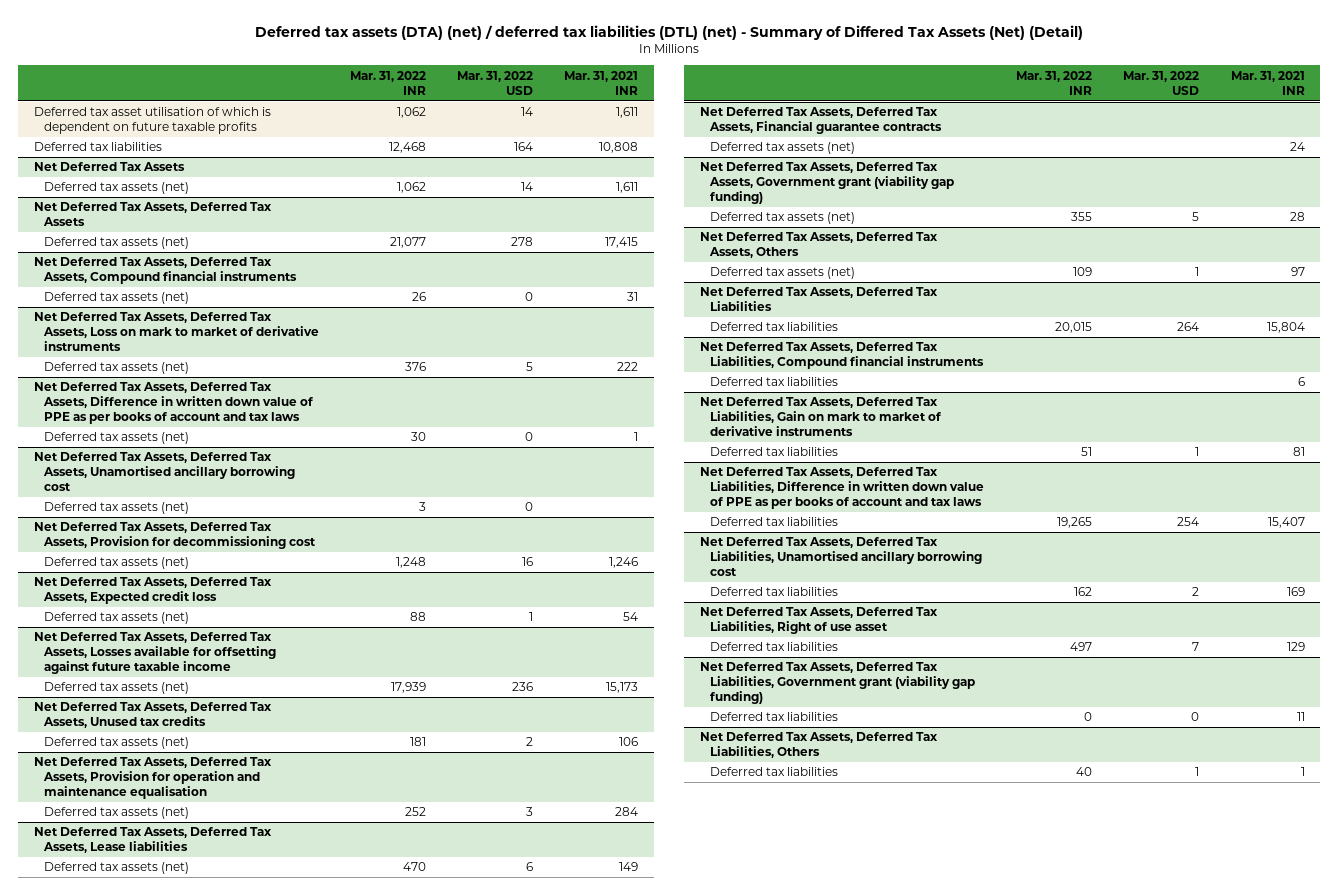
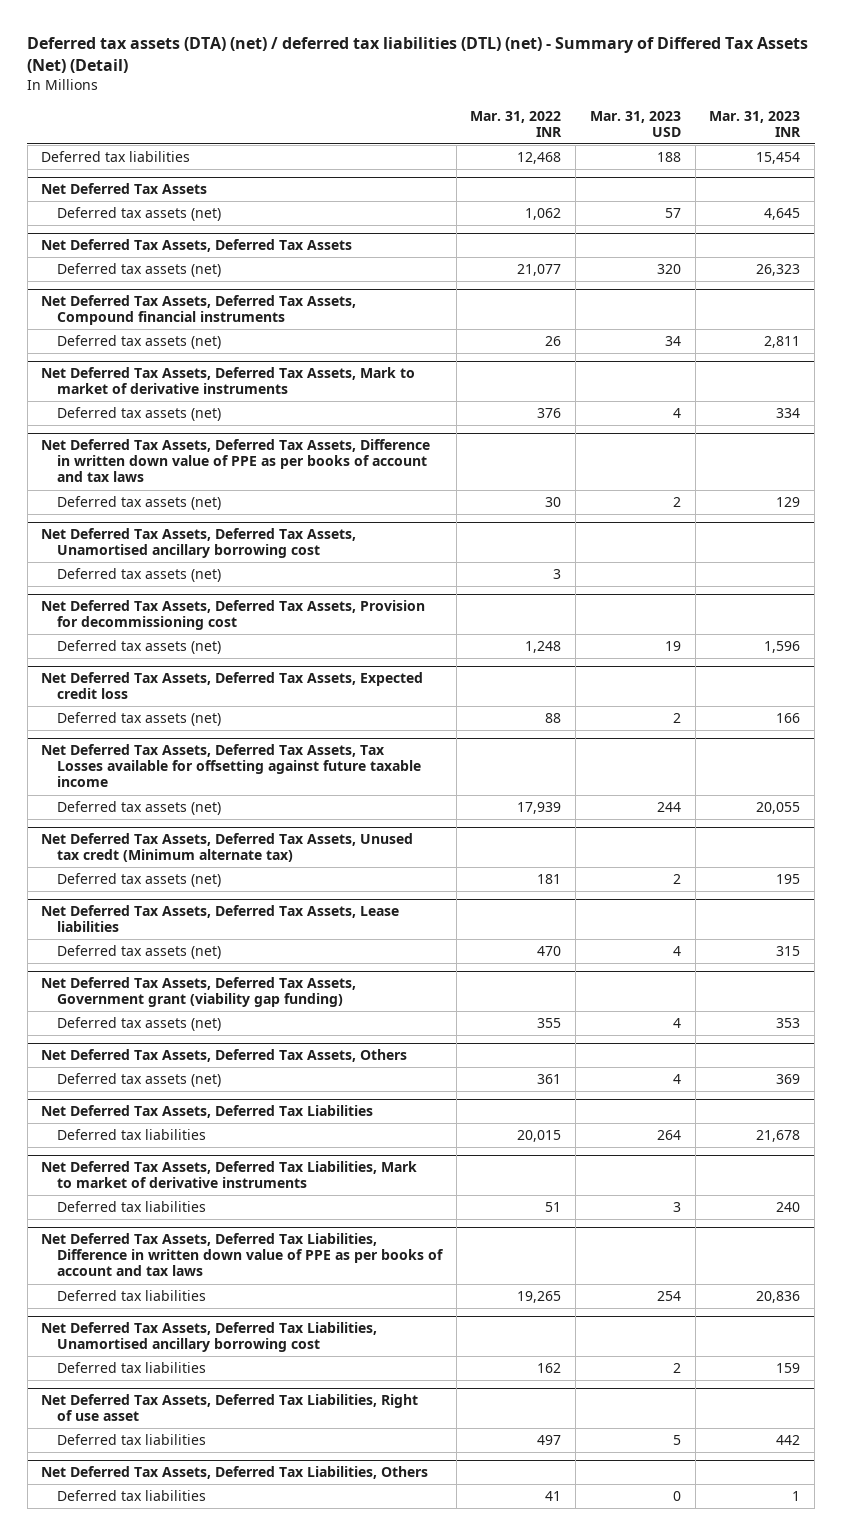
- | Mar. 31, 2022 INR | Mar. 31, 2022 USD | Mar. 31, 2021 INR
+ | Mar. 31, 2022 INR | Mar. 31, 2023 USD | Mar. 31, 2023 INR
- Deferred tax asset utilisation of which is dependent on future taxable profits | 1,062 | 14 | 1,611
- Net Deferred Tax Assets, Deferred Tax Assets, Loss on mark to market of derivative instruments
+ Net Deferred Tax Assets, Deferred Tax Assets, Mark to market of derivative instruments
- Net Deferred Tax Assets, Deferred Tax Assets, Losses available for offsetting against future taxable income
+ Net Deferred Tax Assets, Deferred Tax Assets, Tax Losses available for offsetting against future taxable income
- Net Deferred Tax Assets, Deferred Tax Assets, Unused tax credits
+ Net Deferred Tax Assets, Deferred Tax Assets, Unused tax credt (Minimum alternate tax)
- Net Deferred Tax Assets, Deferred Tax Assets, Provision for operation and maintenance equalisation
- Deferred tax assets (net) | 252 | 3 | 284
- Net Deferred Tax Assets, Deferred Tax Assets, Financial guarantee contracts
- Deferred tax assets (net) | | | 24
@ Net Deferred Tax Assets, Deferred Tax Assets, Others
- Deferred tax assets (net) | 109 | 1 | 97
+ Deferred tax assets (net) | 361 | 4 | 369
- Net Deferred Tax Assets, Deferred Tax Liabilities, Compound financial instruments
- Deferred tax liabilities | | | 6
- Net Deferred Tax Assets, Deferred Tax Liabilities, Gain on mark to market of derivative instruments
+ Net Deferred Tax Assets, Deferred Tax Liabilities, Mark to market of derivative instruments
- Net Deferred Tax Assets, Deferred Tax Liabilities, Government grant (viability gap funding)
- Deferred tax liabilities | 0 | 0 | 11
@ Net Deferred Tax Assets, Deferred Tax Liabilities, Others
- Deferred tax liabilities | 40 | 1 | 1
+ Deferred tax liabilities | 41 | 0 | 1

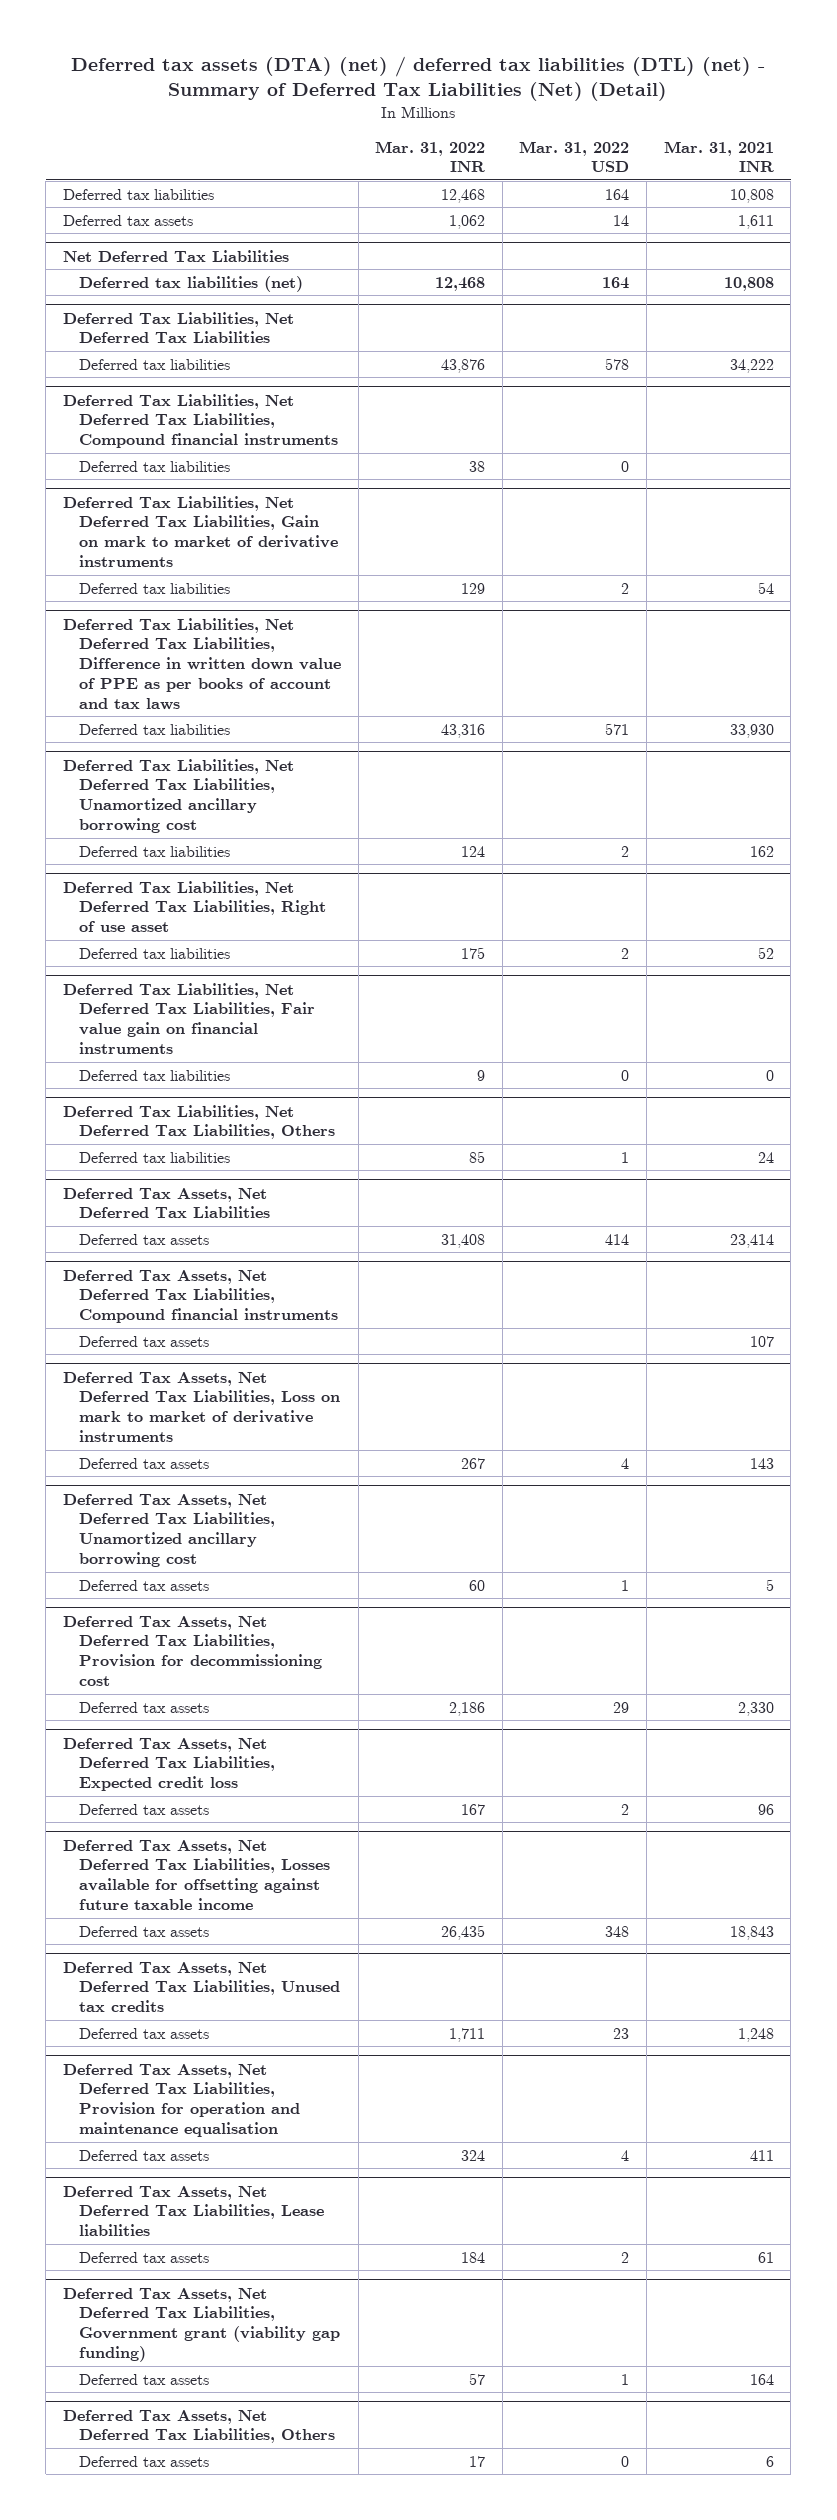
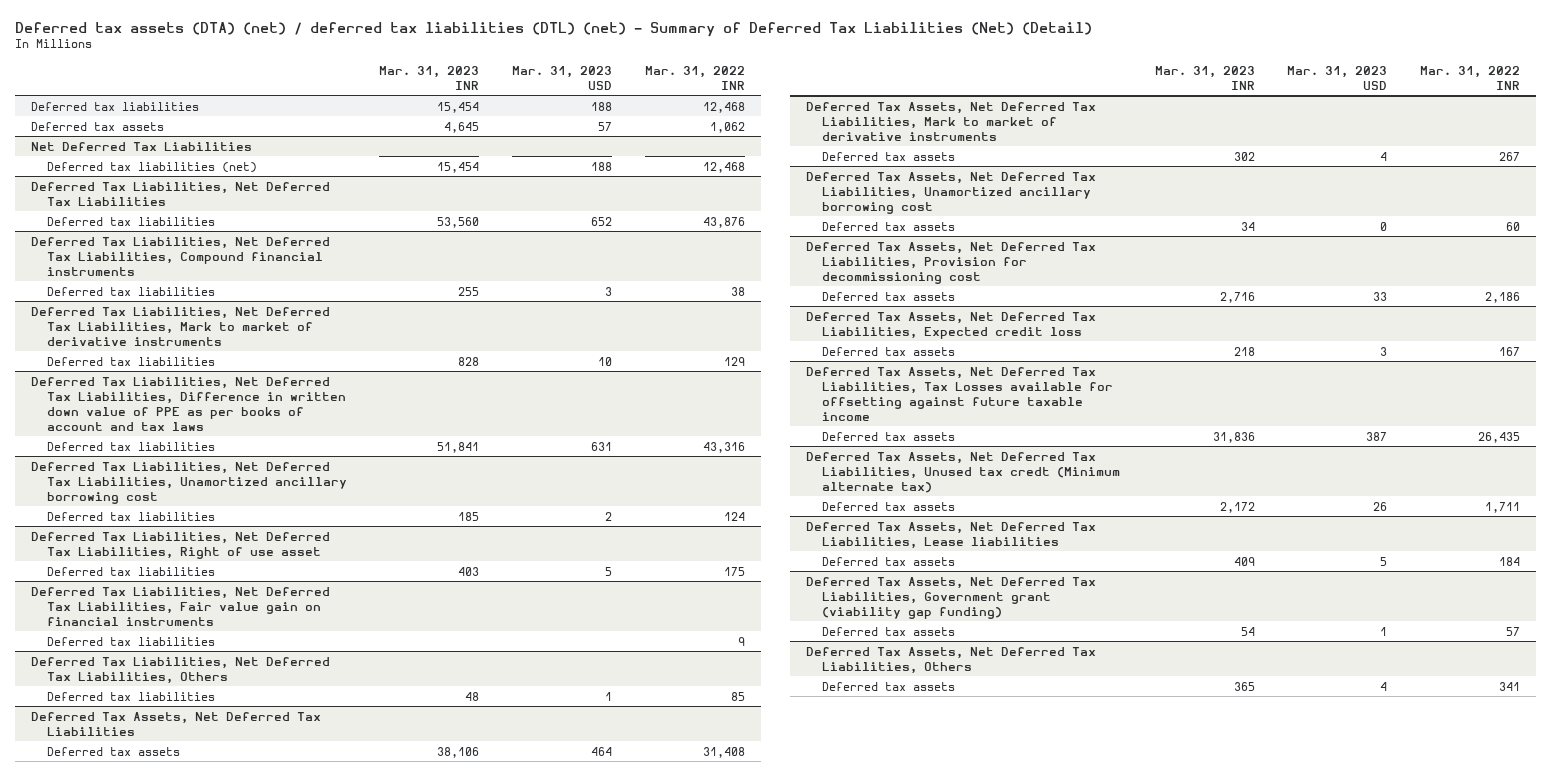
- | Mar. 31, 2022 INR | Mar. 31, 2022 USD | Mar. 31, 2021 INR
+ | Mar. 31, 2023 INR | Mar. 31, 2023 USD | Mar. 31, 2022 INR
- Deferred Tax Liabilities, Net Deferred Tax Liabilities, Gain on mark to market of derivative instruments
+ Deferred Tax Liabilities, Net Deferred Tax Liabilities, Mark to market of derivative instruments
- Deferred Tax Assets, Net Deferred Tax Liabilities, Compound financial instruments
- Deferred tax assets | | | 107
- Deferred Tax Assets, Net Deferred Tax Liabilities, Loss on mark to market of derivative instruments
+ Deferred Tax Assets, Net Deferred Tax Liabilities, Mark to market of derivative instruments
- Deferred Tax Assets, Net Deferred Tax Liabilities, Losses available for offsetting against future taxable income
+ Deferred Tax Assets, Net Deferred Tax Liabilities, Tax Losses available for offsetting against future taxable income
- Deferred Tax Assets, Net Deferred Tax Liabilities, Unused tax credits
+ Deferred Tax Assets, Net Deferred Tax Liabilities, Unused tax credt (Minimum alternate tax)
- Deferred Tax Assets, Net Deferred Tax Liabilities, Provision for operation and maintenance equalisation
- Deferred tax assets | 324 | 4 | 411
@ Deferred Tax Assets, Net Deferred Tax Liabilities, Others
- Deferred tax assets | 17 | 0 | 6
+ Deferred tax assets | 365 | 4 | 341

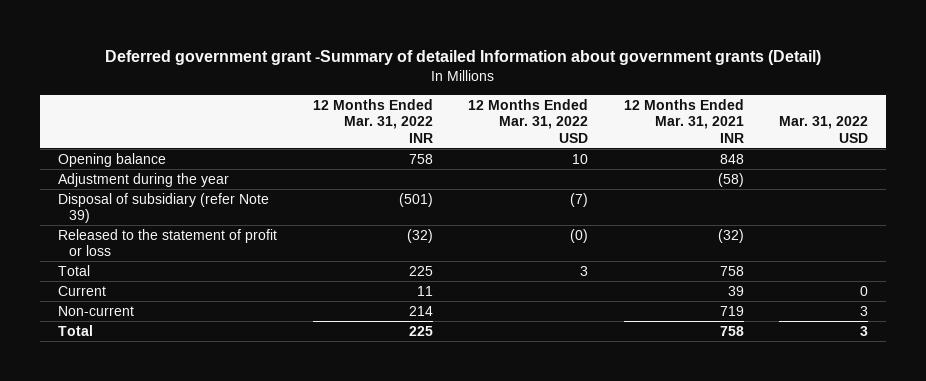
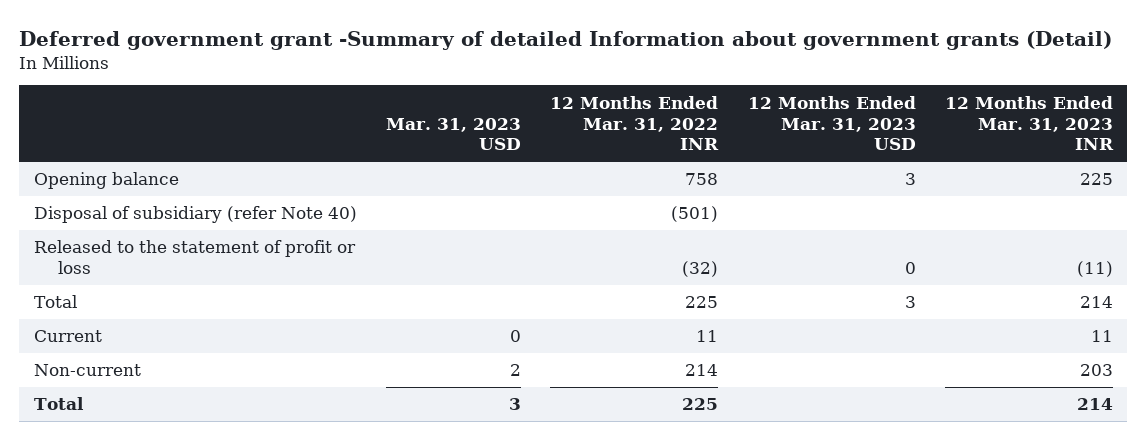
- | 12 Months Ended Mar. 31, 2022 INR | 12 Months Ended Mar. 31, 2022 USD | 12 Months Ended Mar. 31, 2021 INR | Mar. 31, 2022 USD
+ | Mar. 31, 2023 USD | 12 Months Ended Mar. 31, 2022 INR | 12 Months Ended Mar. 31, 2023 USD | 12 Months Ended Mar. 31, 2023 INR
- Adjustment during the year | | | (58) |
- Disposal of subsidiary (refer Note 39) | (501) | (7) | |
+ Disposal of subsidiary (refer Note 40) | | (501) | |

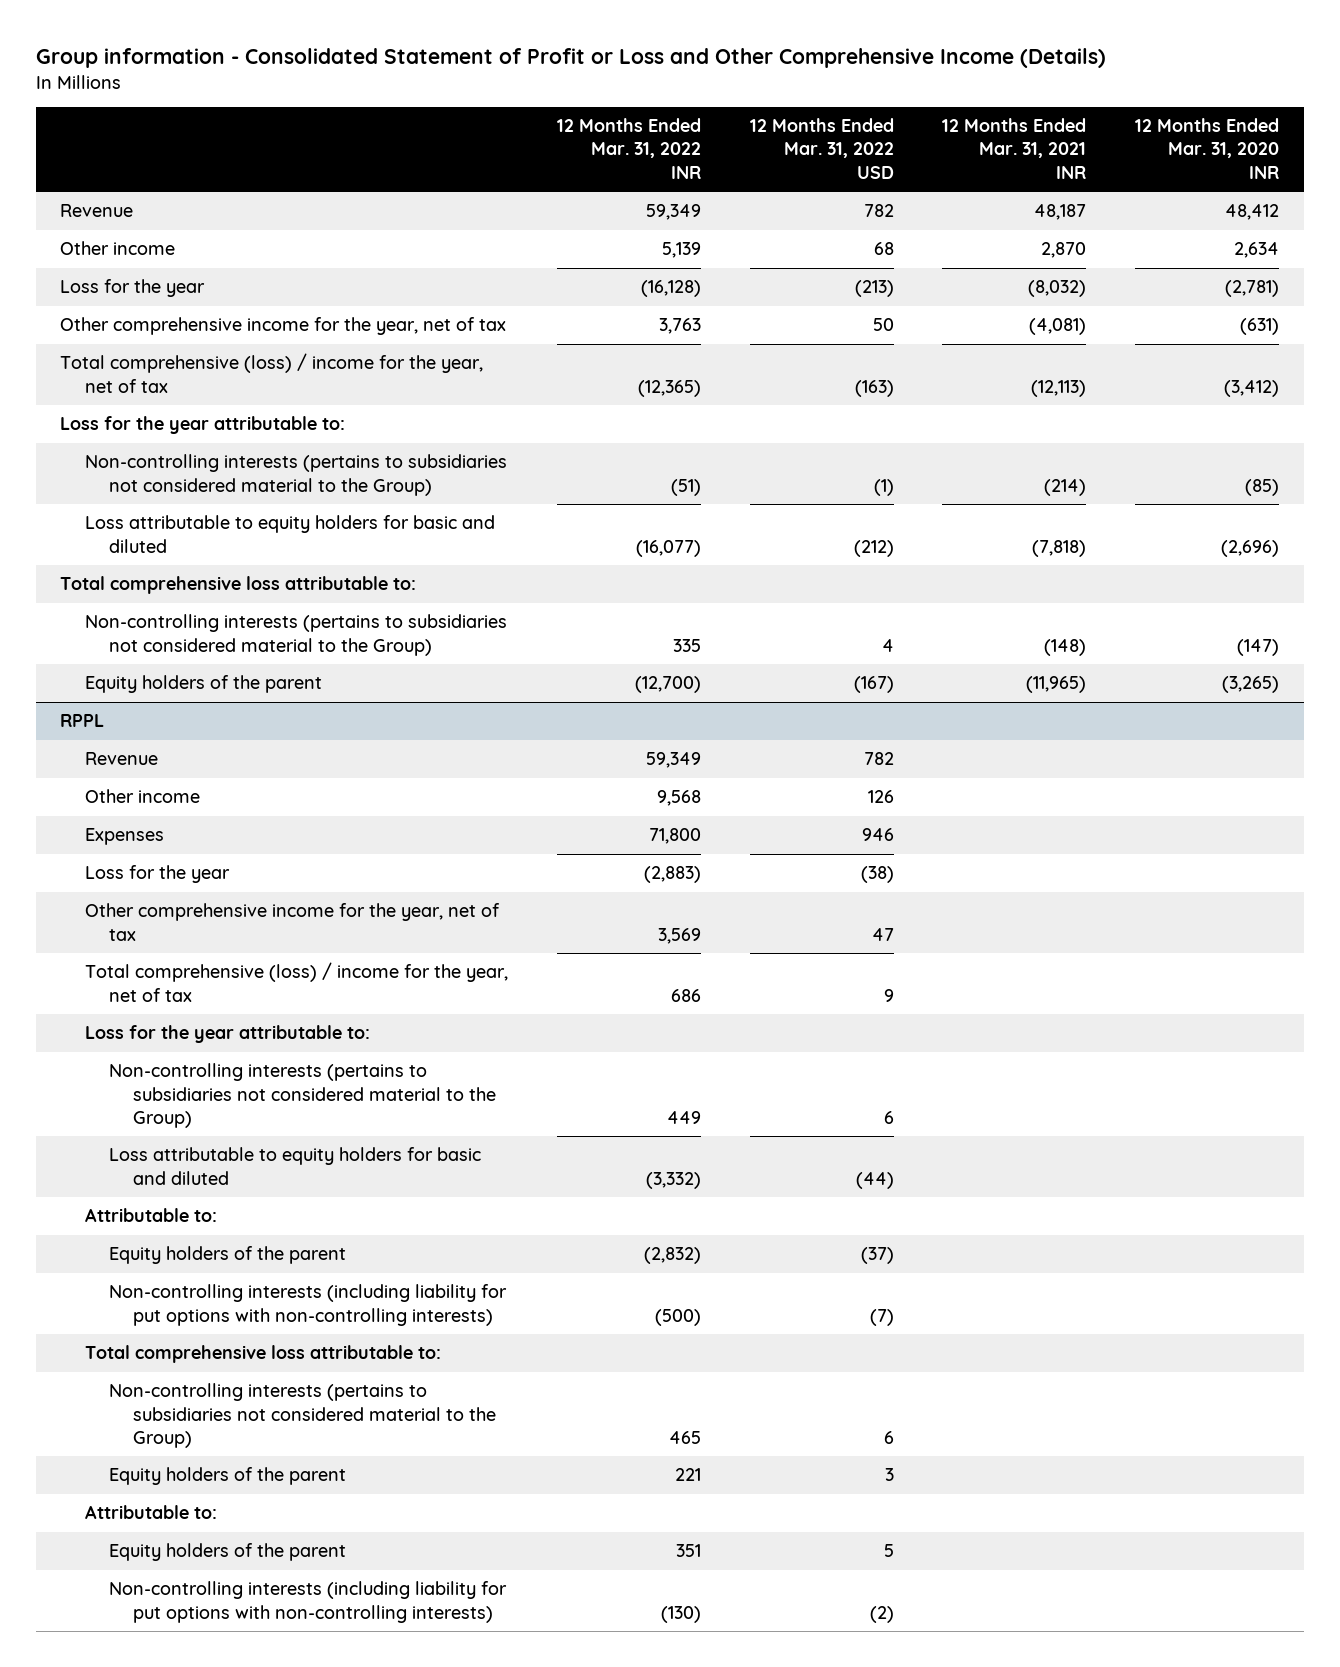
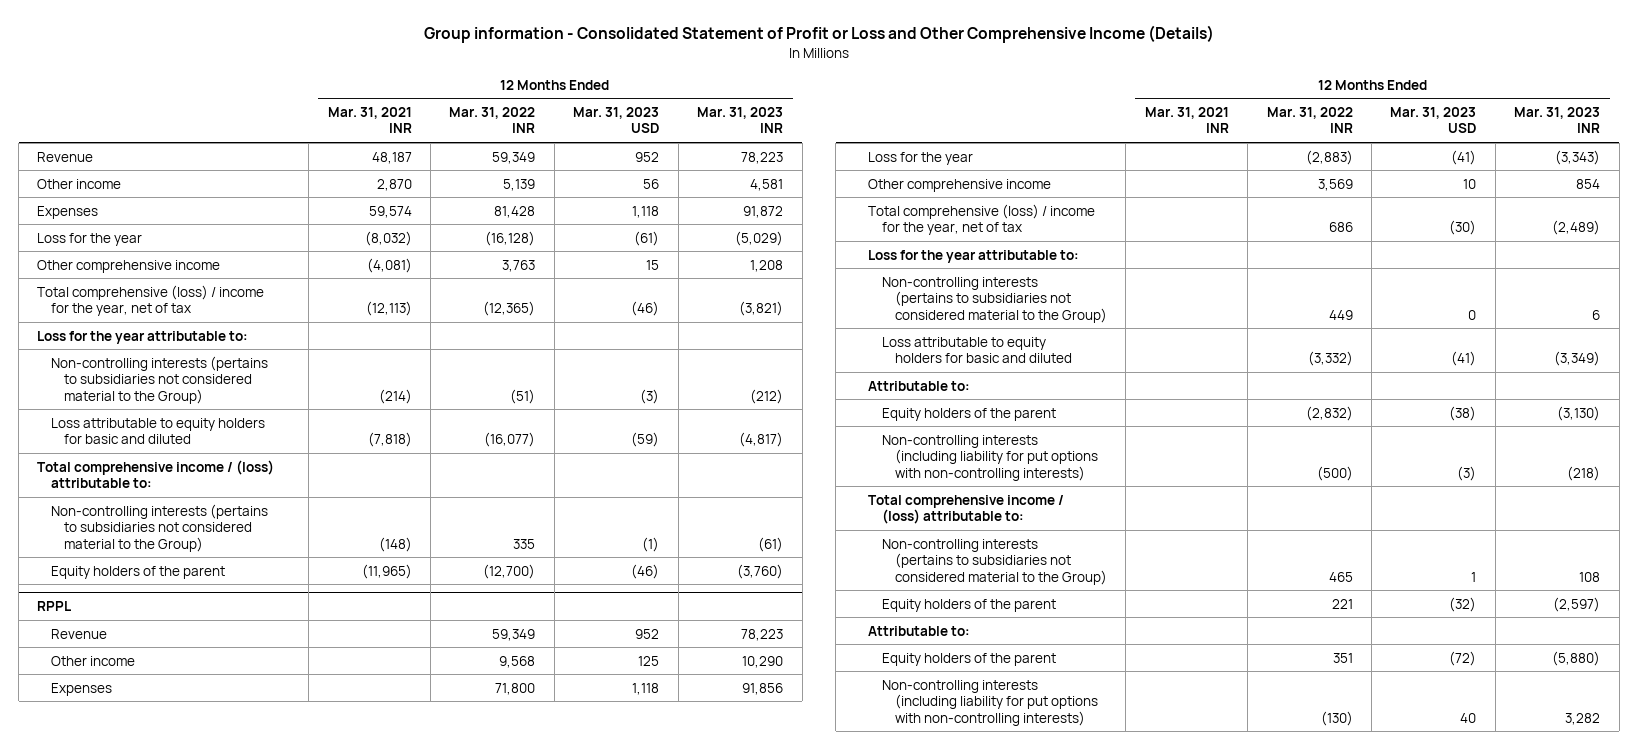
- | 12 Months Ended Mar. 31, 2022 INR | 12 Months Ended Mar. 31, 2022 USD | 12 Months Ended Mar. 31, 2021 INR | 12 Months Ended Mar. 31, 2020 INR
+ | 12 Months Ended Mar. 31, 2021 INR | 12 Months Ended Mar. 31, 2022 INR | 12 Months Ended Mar. 31, 2023 USD | 12 Months Ended Mar. 31, 2023 INR
+ Expenses | 59,574 | 81,428 | 1,118 | 91,872
- Other comprehensive income for the year, net of tax | 3,763 | 50 | (4,081) | (631)
+ Other comprehensive income | (4,081) | 3,763 | 15 | 1,208
- Total comprehensive loss attributable to:
+ Total comprehensive income / (loss) attributable to:
@ RPPL
- Other comprehensive income for the year, net of tax | 3,569 | 47 | |
+ Other comprehensive income | | 3,569 | 10 | 854
- Total comprehensive loss attributable to:
+ Total comprehensive income / (loss) attributable to:

